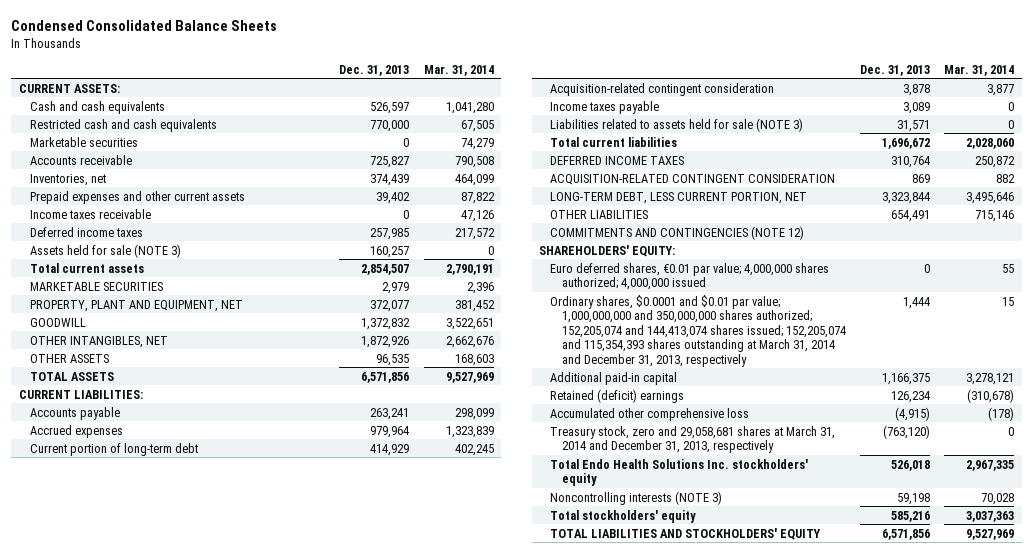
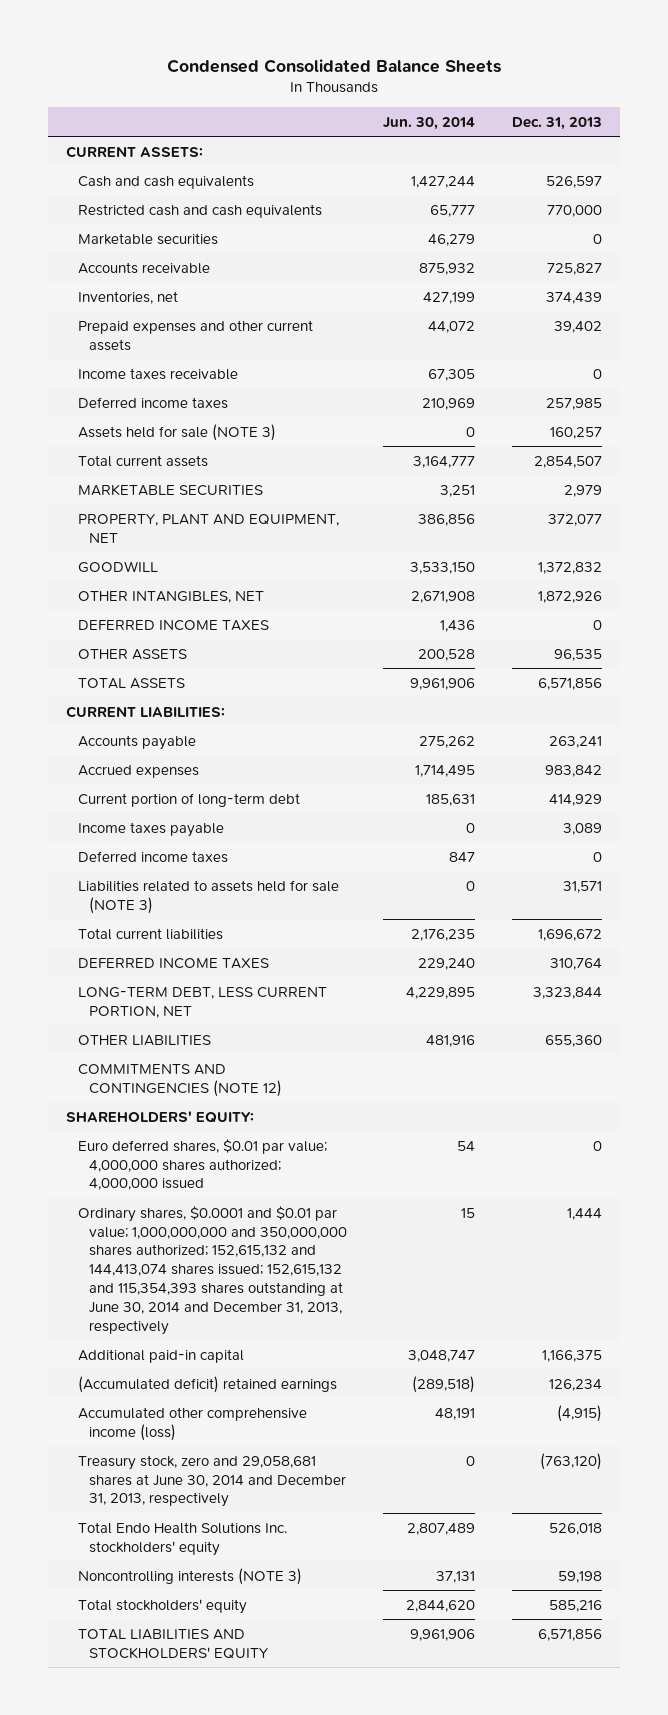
- | Dec. 31, 2013 | Mar. 31, 2014
+ | Jun. 30, 2014 | Dec. 31, 2013
+ DEFERRED INCOME TAXES | 1,436 | 0
- Accrued expenses | 979,964 | 1,323,839
+ Accrued expenses | 1,714,495 | 983,842
- Acquisition-related contingent consideration | 3,878 | 3,877
+ Deferred income taxes | 847 | 0
- ACQUISITION-RELATED CONTINGENT CONSIDERATION | 869 | 882
- OTHER LIABILITIES | 654,491 | 715,146
+ OTHER LIABILITIES | 481,916 | 655,360
- Euro deferred shares, €0.01 par value; 4,000,000 shares authorized; 4,000,000 issued | 0 | 55
- Ordinary shares, $0.0001 and $0.01 par value; 1,000,000,000 and 350,000,000 shares authorized; 152,205,074 and 144,413,074 shares issued; 152,205,074 and 115,354,393 shares outstanding at March 31, 2014 and December 31, 2013, respectively | 1,444 | 15
+ Euro deferred shares, $0.01 par value; 4,000,000 shares authorized; 4,000,000 issued | 54 | 0
+ Ordinary shares, $0.0001 and $0.01 par value; 1,000,000,000 and 350,000,000 shares authorized; 152,615,132 and 144,413,074 shares issued; 152,615,132 and 115,354,393 shares outstanding at June 30, 2014 and December 31, 2013, respectively | 15 | 1,444
- Retained (deficit) earnings | 126,234 | (310,678)
- Accumulated other comprehensive loss | (4,915) | (178)
- Treasury stock, zero and 29,058,681 shares at March 31, 2014 and December 31, 2013, respectively | (763,120) | 0
+ (Accumulated deficit) retained earnings | (289,518) | 126,234
+ Accumulated other comprehensive income (loss) | 48,191 | (4,915)
+ Treasury stock, zero and 29,058,681 shares at June 30, 2014 and December 31, 2013, respectively | 0 | (763,120)

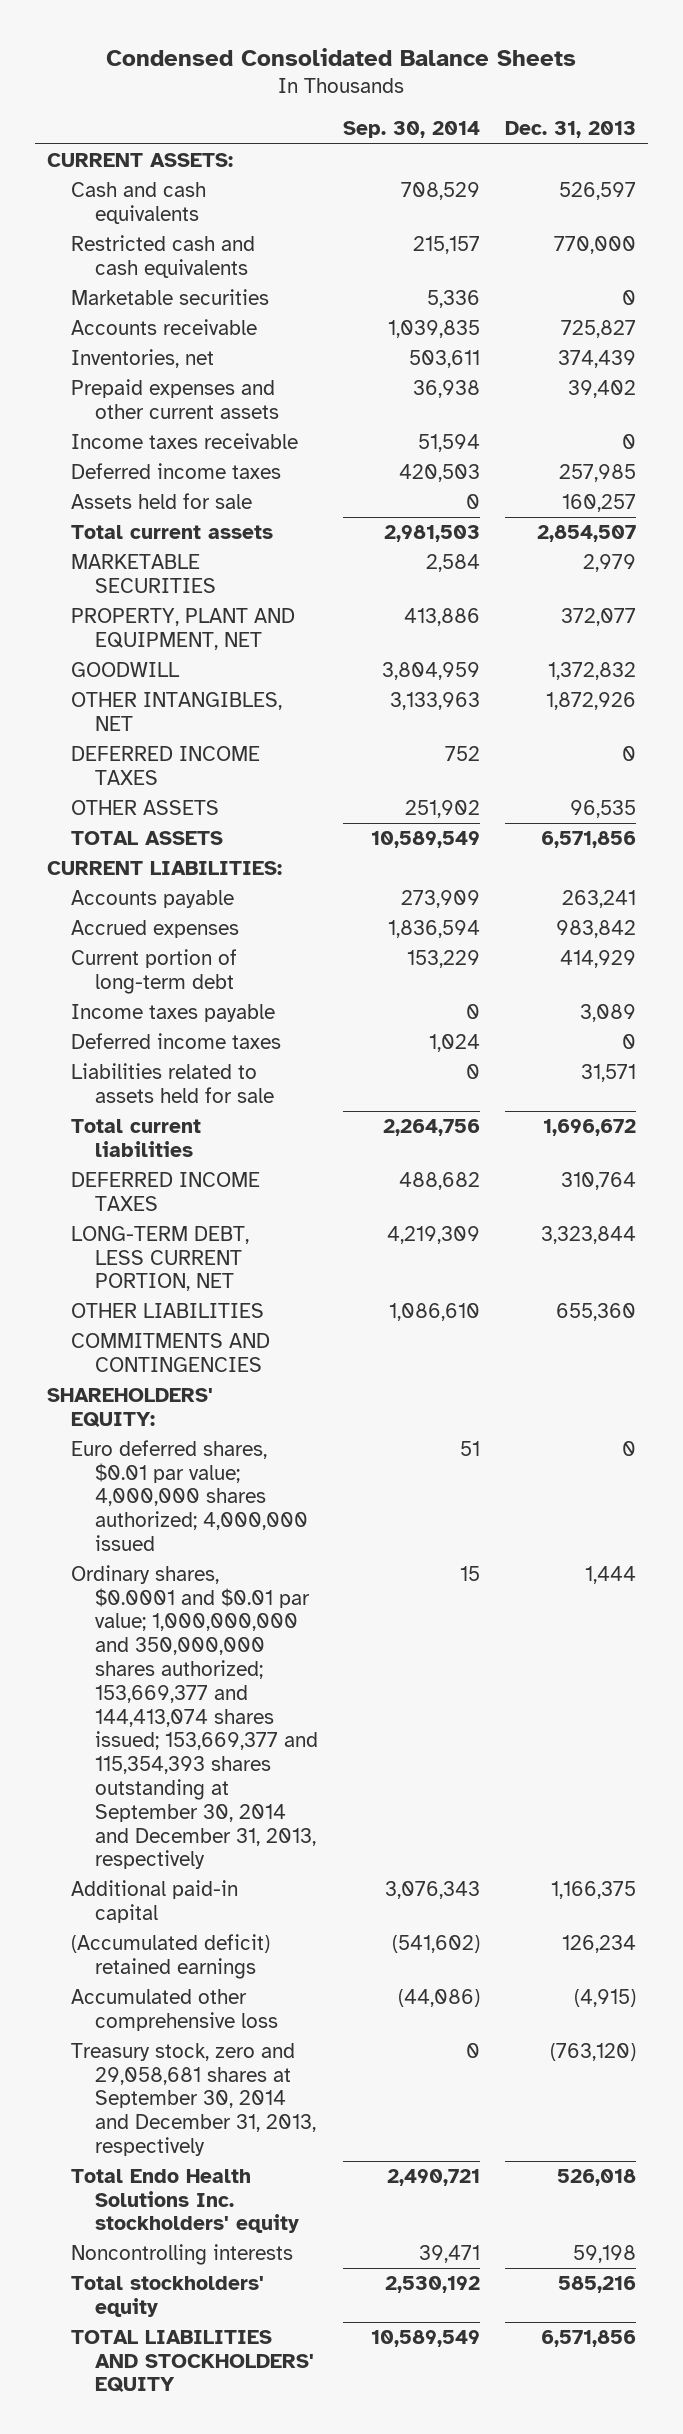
- | Jun. 30, 2014 | Dec. 31, 2013
+ | Sep. 30, 2014 | Dec. 31, 2013
- Assets held for sale (NOTE 3) | 0 | 160,257
+ Assets held for sale | 0 | 160,257
- Liabilities related to assets held for sale (NOTE 3) | 0 | 31,571
+ Liabilities related to assets held for sale | 0 | 31,571
- COMMITMENTS AND CONTINGENCIES (NOTE 12)
+ COMMITMENTS AND CONTINGENCIES
- Ordinary shares, $0.0001 and $0.01 par value; 1,000,000,000 and 350,000,000 shares authorized; 152,615,132 and 144,413,074 shares issued; 152,615,132 and 115,354,393 shares outstanding at June 30, 2014 and December 31, 2013, respectively | 15 | 1,444
+ Ordinary shares, $0.0001 and $0.01 par value; 1,000,000,000 and 350,000,000 shares authorized; 153,669,377 and 144,413,074 shares issued; 153,669,377 and 115,354,393 shares outstanding at September 30, 2014 and December 31, 2013, respectively | 15 | 1,444
- Accumulated other comprehensive income (loss) | 48,191 | (4,915)
- Treasury stock, zero and 29,058,681 shares at June 30, 2014 and December 31, 2013, respectively | 0 | (763,120)
+ Accumulated other comprehensive loss | (44,086) | (4,915)
+ Treasury stock, zero and 29,058,681 shares at September 30, 2014 and December 31, 2013, respectively | 0 | (763,120)
- Noncontrolling interests (NOTE 3) | 37,131 | 59,198
+ Noncontrolling interests | 39,471 | 59,198

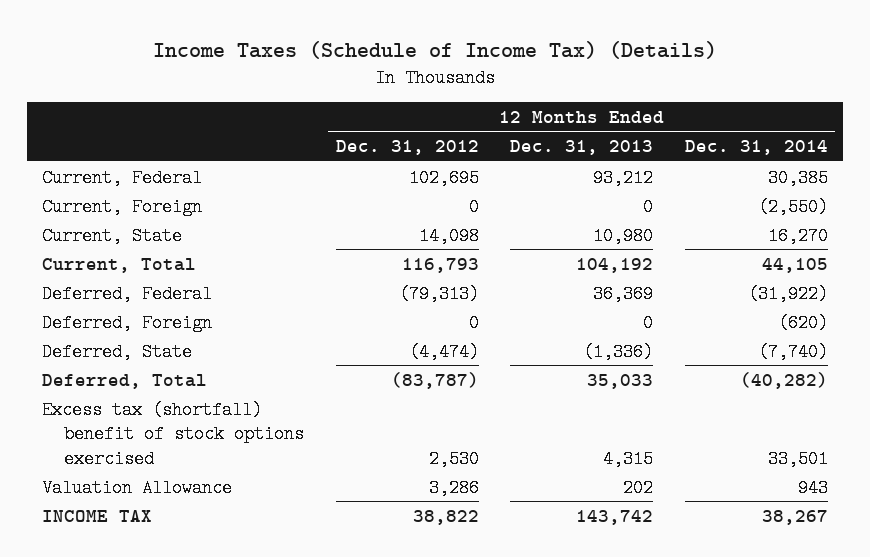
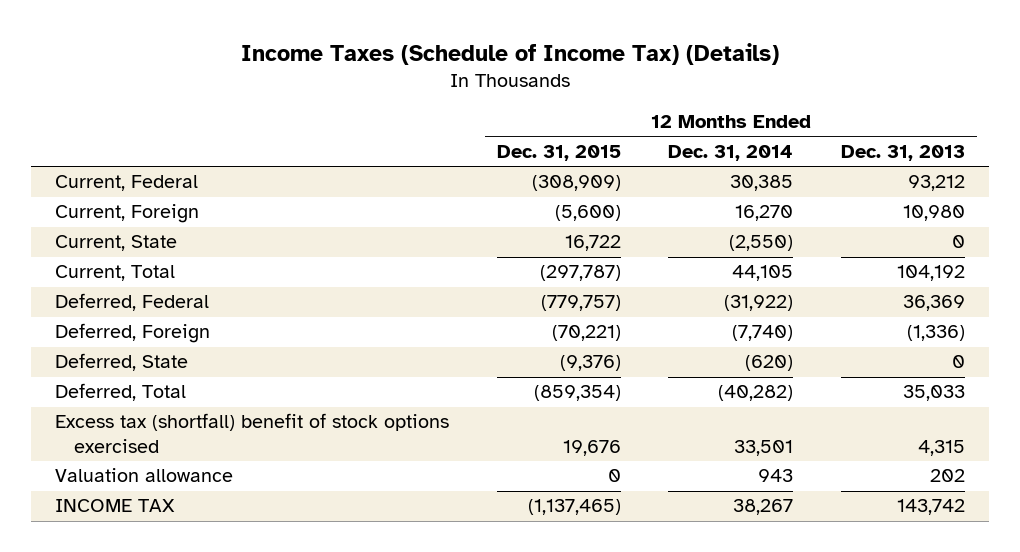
- | 12 Months Ended Dec. 31, 2012 | 12 Months Ended Dec. 31, 2013 | 12 Months Ended Dec. 31, 2014
+ | 12 Months Ended Dec. 31, 2015 | 12 Months Ended Dec. 31, 2014 | 12 Months Ended Dec. 31, 2013
- Current, Foreign | 0 | 0 | (2,550)
- Current, State | 14,098 | 10,980 | 16,270
+ Current, Foreign | (5,600) | 16,270 | 10,980
+ Current, State | 16,722 | (2,550) | 0
- Deferred, Foreign | 0 | 0 | (620)
- Deferred, State | (4,474) | (1,336) | (7,740)
+ Deferred, Foreign | (70,221) | (7,740) | (1,336)
+ Deferred, State | (9,376) | (620) | 0
- Valuation Allowance | 3,286 | 202 | 943
+ Valuation allowance | 0 | 943 | 202

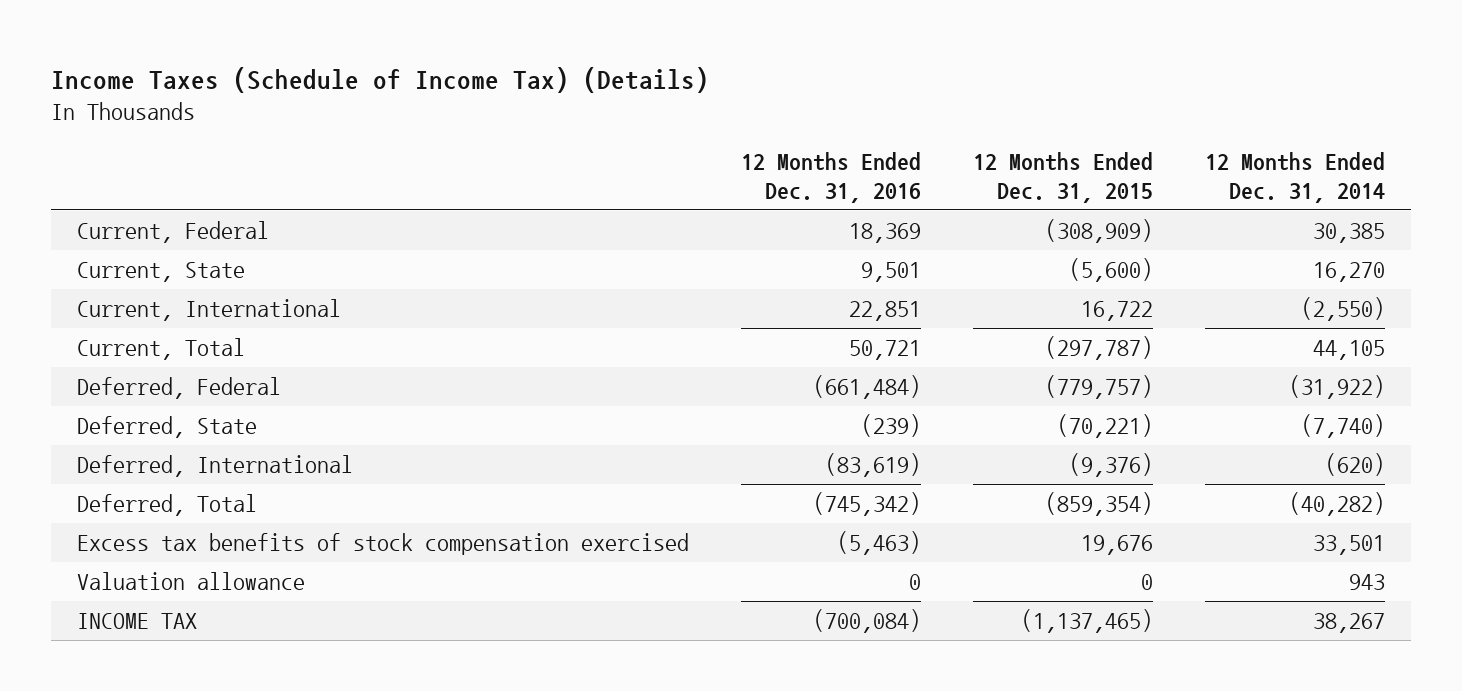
- | 12 Months Ended Dec. 31, 2015 | 12 Months Ended Dec. 31, 2014 | 12 Months Ended Dec. 31, 2013
+ | 12 Months Ended Dec. 31, 2016 | 12 Months Ended Dec. 31, 2015 | 12 Months Ended Dec. 31, 2014
- Current, Foreign | (5,600) | 16,270 | 10,980
- Current, State | 16,722 | (2,550) | 0
+ Current, State | 9,501 | (5,600) | 16,270
+ Current, International | 22,851 | 16,722 | (2,550)
- Deferred, Foreign | (70,221) | (7,740) | (1,336)
- Deferred, State | (9,376) | (620) | 0
+ Deferred, State | (239) | (70,221) | (7,740)
+ Deferred, International | (83,619) | (9,376) | (620)
- Excess tax (shortfall) benefit of stock options exercised | 19,676 | 33,501 | 4,315
+ Excess tax benefits of stock compensation exercised | (5,463) | 19,676 | 33,501

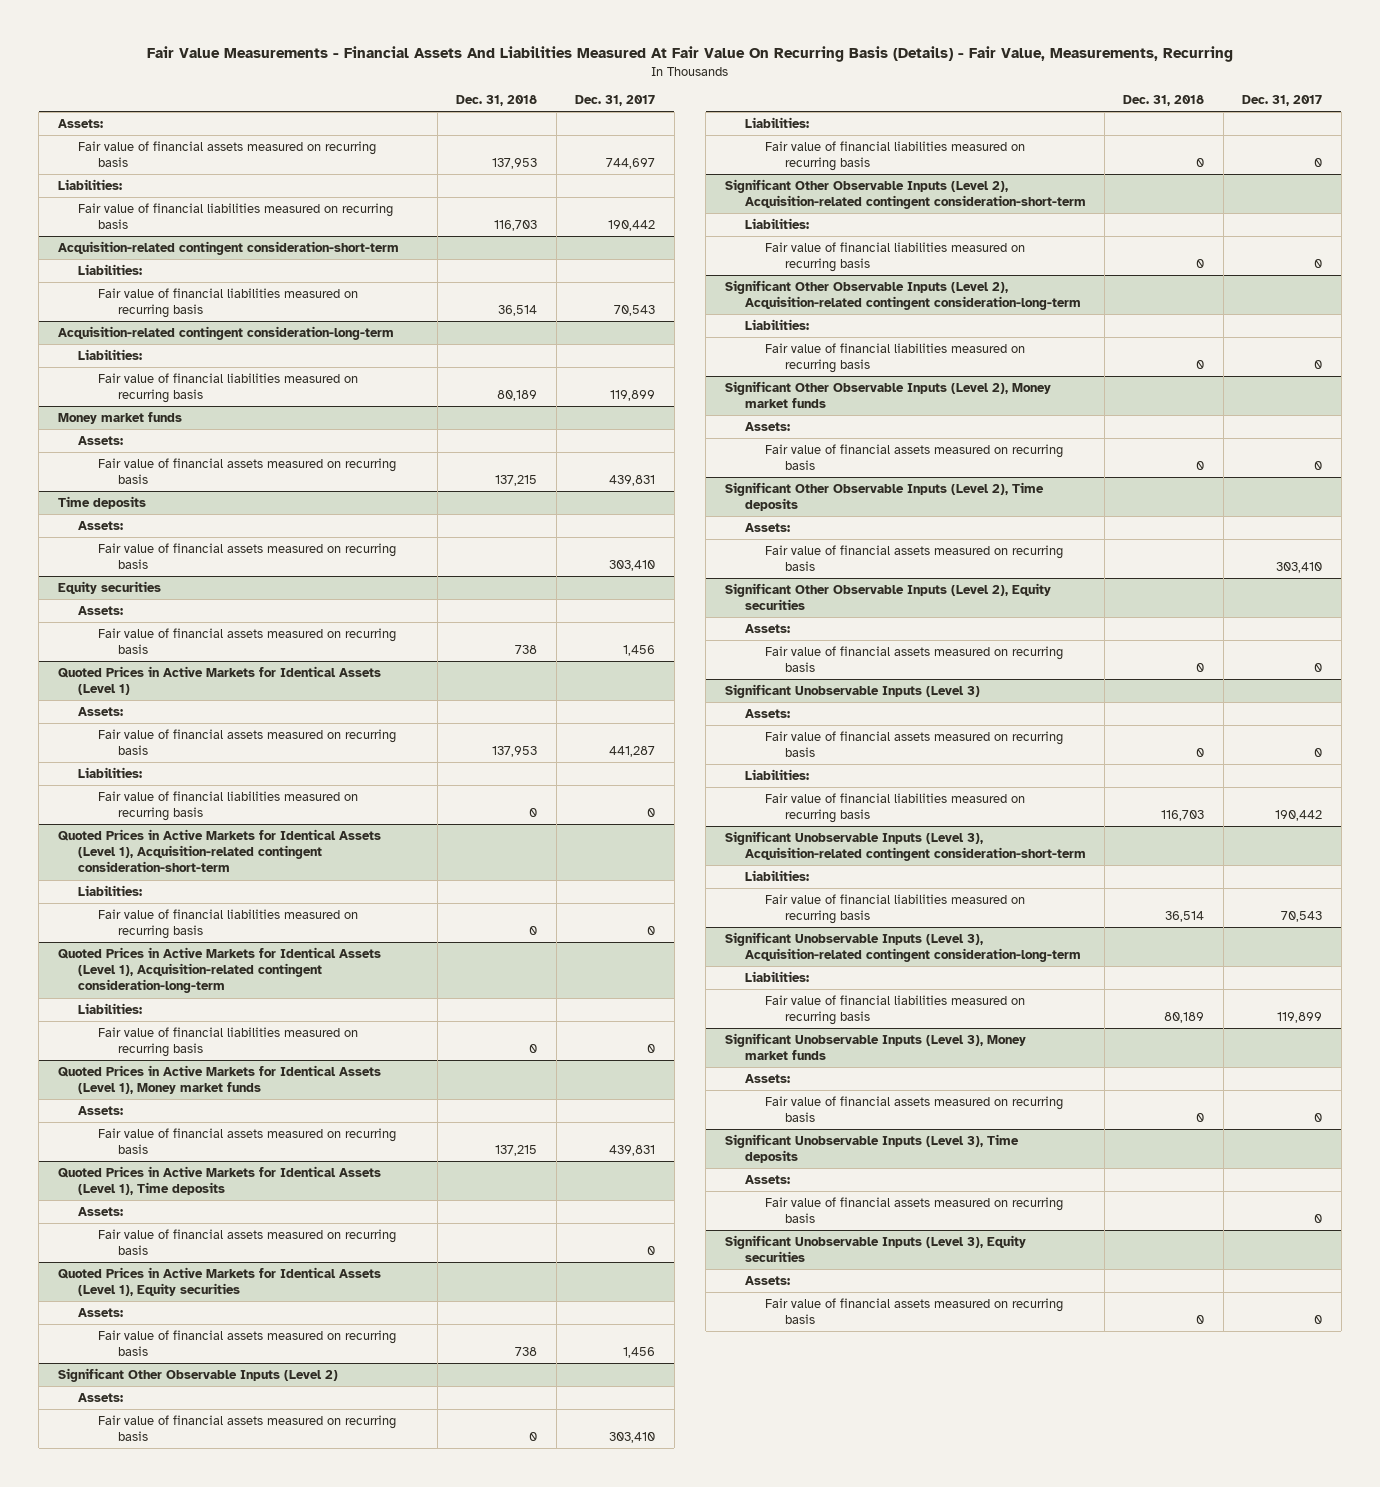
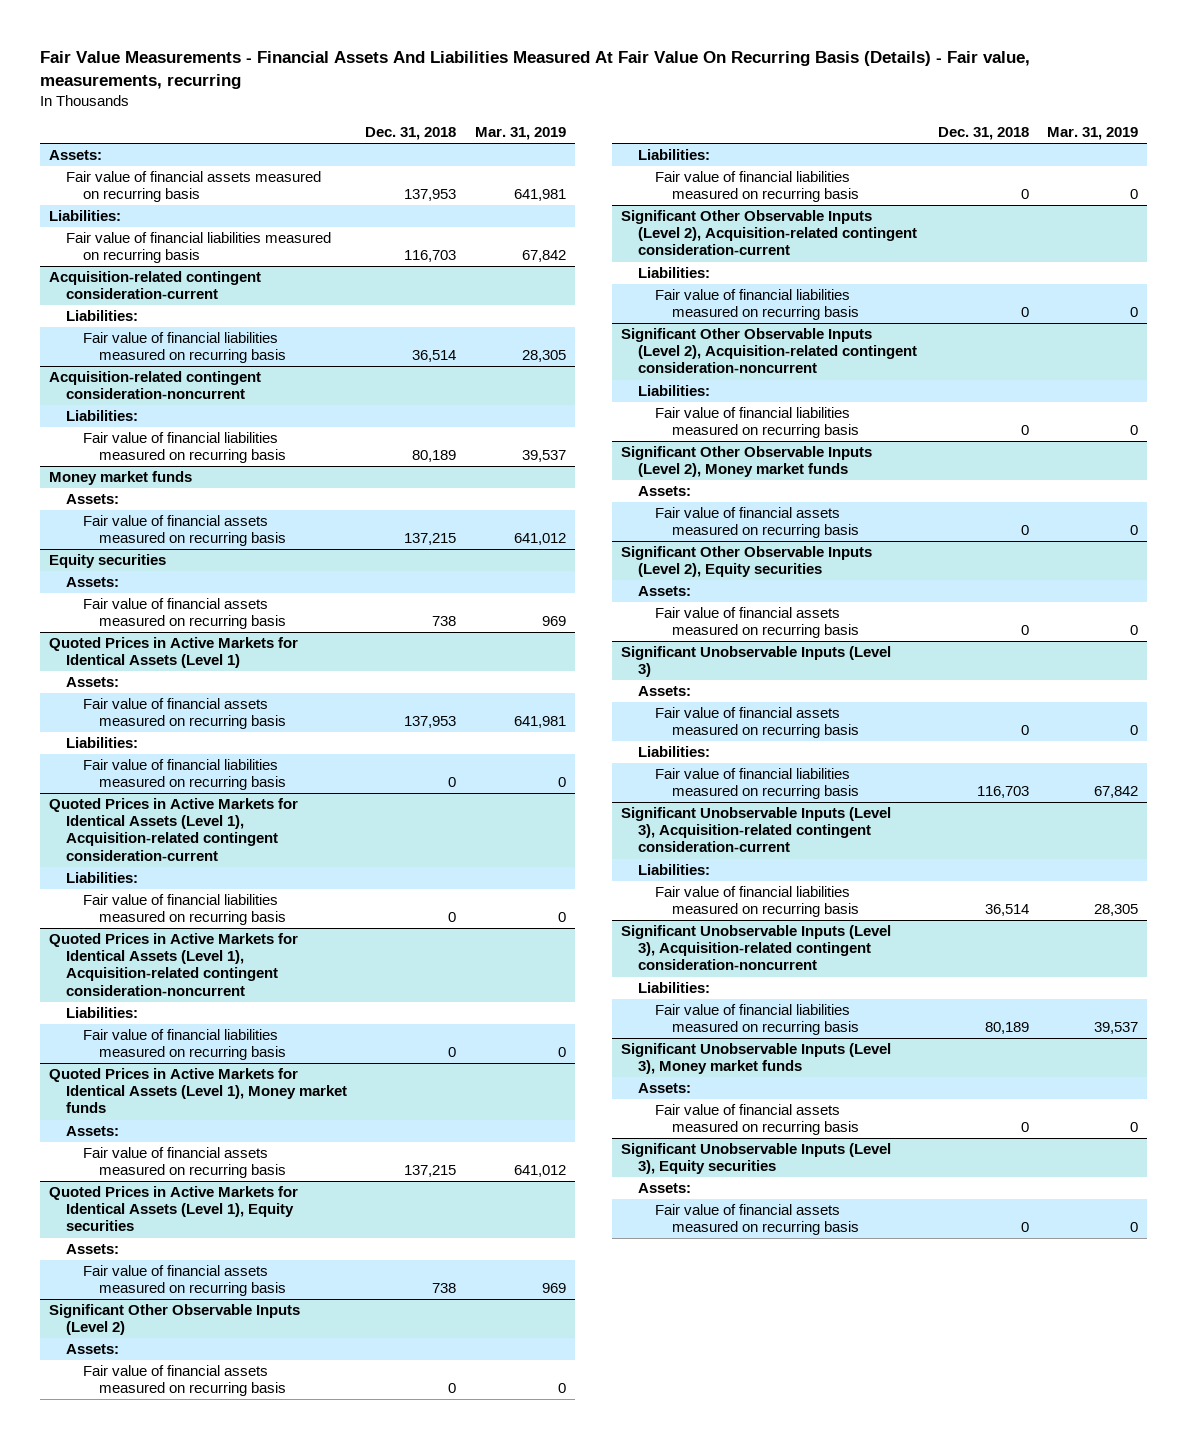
- Fair Value Measurements - Financial Assets And Liabilities Measured At Fair Value On Recurring Basis (Details) - Fair Value, Measurements, Recurring
+ Fair Value Measurements - Financial Assets And Liabilities Measured At Fair Value On Recurring Basis (Details) - Fair value, measurements, recurring
- | Dec. 31, 2018 | Dec. 31, 2017
+ | Dec. 31, 2018 | Mar. 31, 2019
- Acquisition-related contingent consideration-short-term
+ Acquisition-related contingent consideration-current
- Acquisition-related contingent consideration-long-term
+ Acquisition-related contingent consideration-noncurrent
- Time deposits
- Assets:
- Fair value of financial assets measured on recurring basis | | 303,410
- Quoted Prices in Active Markets for Identical Assets (Level 1), Acquisition-related contingent consideration-short-term
+ Quoted Prices in Active Markets for Identical Assets (Level 1), Acquisition-related contingent consideration-current
- Quoted Prices in Active Markets for Identical Assets (Level 1), Acquisition-related contingent consideration-long-term
+ Quoted Prices in Active Markets for Identical Assets (Level 1), Acquisition-related contingent consideration-noncurrent
- Quoted Prices in Active Markets for Identical Assets (Level 1), Time deposits
- Assets:
- Fair value of financial assets measured on recurring basis | | 0
- Significant Other Observable Inputs (Level 2), Acquisition-related contingent consideration-short-term
+ Significant Other Observable Inputs (Level 2), Acquisition-related contingent consideration-current
- Significant Other Observable Inputs (Level 2), Acquisition-related contingent consideration-long-term
+ Significant Other Observable Inputs (Level 2), Acquisition-related contingent consideration-noncurrent
- Significant Other Observable Inputs (Level 2), Time deposits
- Assets:
- Fair value of financial assets measured on recurring basis | | 303,410
- Significant Unobservable Inputs (Level 3), Acquisition-related contingent consideration-short-term
+ Significant Unobservable Inputs (Level 3), Acquisition-related contingent consideration-current
- Significant Unobservable Inputs (Level 3), Acquisition-related contingent consideration-long-term
+ Significant Unobservable Inputs (Level 3), Acquisition-related contingent consideration-noncurrent
- Significant Unobservable Inputs (Level 3), Time deposits
- Assets:
- Fair value of financial assets measured on recurring basis | | 0

